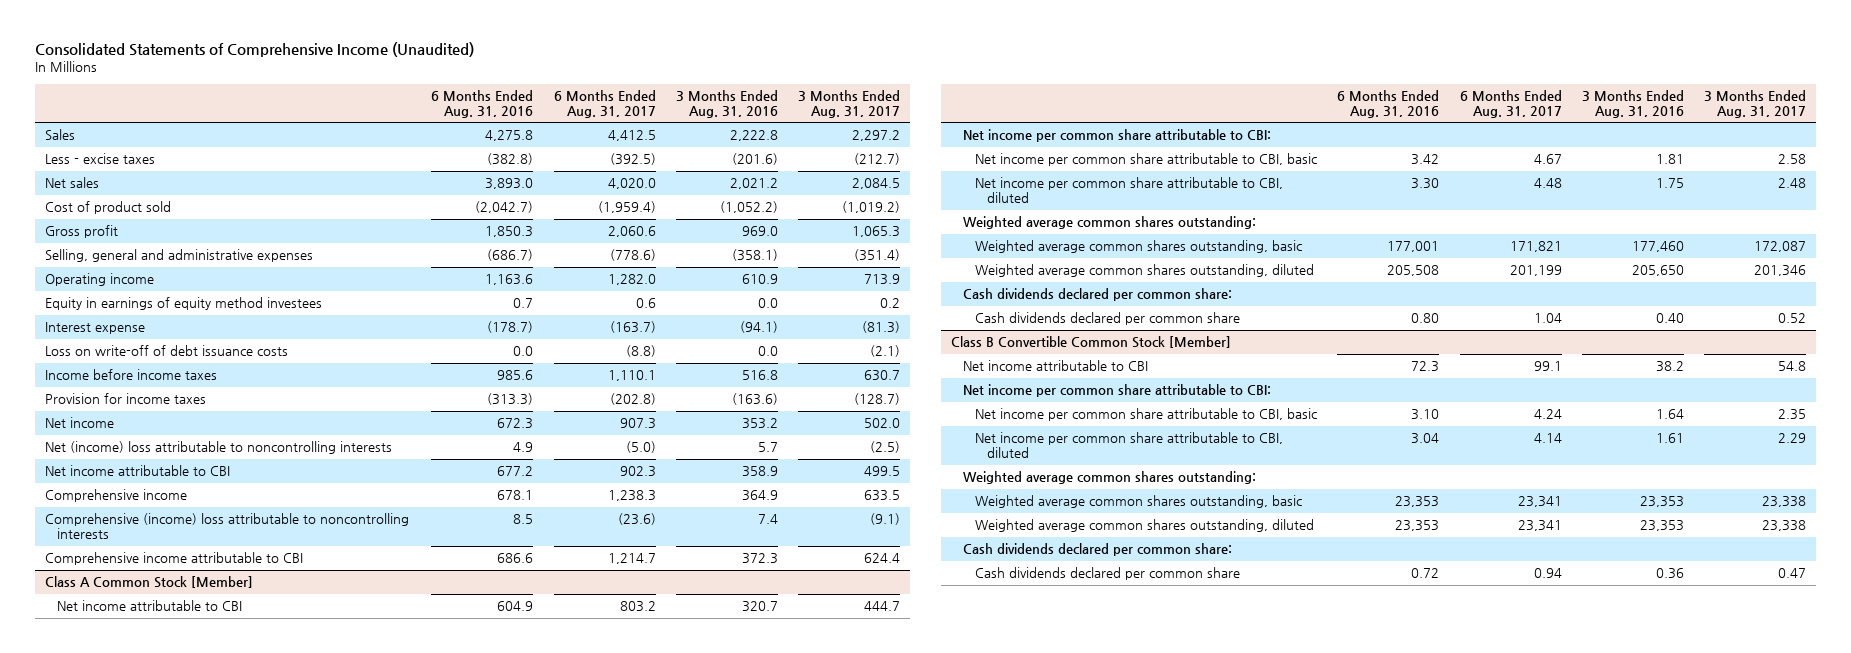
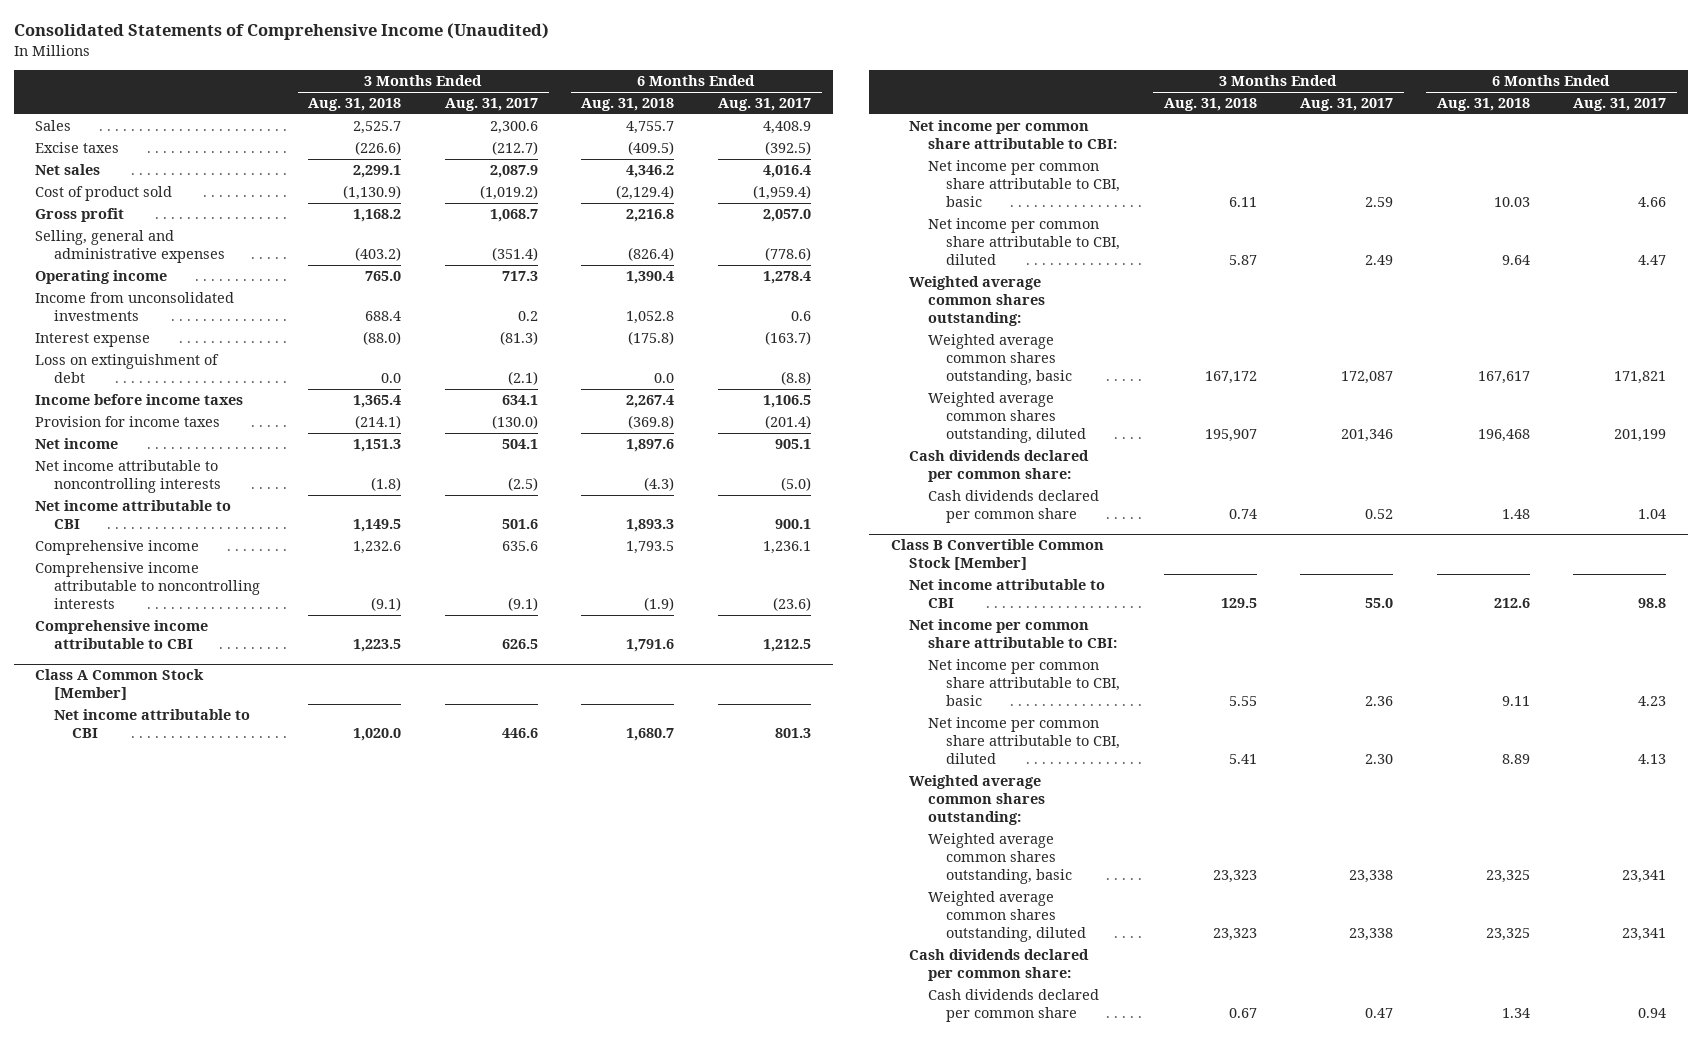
- | 6 Months Ended Aug. 31, 2016 | 6 Months Ended Aug. 31, 2017 | 3 Months Ended Aug. 31, 2016 | 3 Months Ended Aug. 31, 2017
+ | 3 Months Ended Aug. 31, 2018 | 3 Months Ended Aug. 31, 2017 | 6 Months Ended Aug. 31, 2018 | 6 Months Ended Aug. 31, 2017
- Sales | 4,275.8 | 4,412.5 | 2,222.8 | 2,297.2
- Less - excise taxes | (382.8) | (392.5) | (201.6) | (212.7)
- Net sales | 3,893.0 | 4,020.0 | 2,021.2 | 2,084.5
+ Sales | 2,525.7 | 2,300.6 | 4,755.7 | 4,408.9
+ Excise taxes | (226.6) | (212.7) | (409.5) | (392.5)
+ Net sales | 2,299.1 | 2,087.9 | 4,346.2 | 4,016.4
- Gross profit | 1,850.3 | 2,060.6 | 969.0 | 1,065.3
+ Gross profit | 1,168.2 | 1,068.7 | 2,216.8 | 2,057.0
- Operating income | 1,163.6 | 1,282.0 | 610.9 | 713.9
- Equity in earnings of equity method investees | 0.7 | 0.6 | 0.0 | 0.2
+ Operating income | 765.0 | 717.3 | 1,390.4 | 1,278.4
+ Income from unconsolidated investments | 688.4 | 0.2 | 1,052.8 | 0.6
- Loss on write-off of debt issuance costs | 0.0 | (8.8) | 0.0 | (2.1)
- Income before income taxes | 985.6 | 1,110.1 | 516.8 | 630.7
- Provision for income taxes | (313.3) | (202.8) | (163.6) | (128.7)
- Net income | 672.3 | 907.3 | 353.2 | 502.0
- Net (income) loss attributable to noncontrolling interests | 4.9 | (5.0) | 5.7 | (2.5)
- Net income attributable to CBI | 677.2 | 902.3 | 358.9 | 499.5
- Comprehensive income | 678.1 | 1,238.3 | 364.9 | 633.5
- Comprehensive (income) loss attributable to noncontrolling interests | 8.5 | (23.6) | 7.4 | (9.1)
- Comprehensive income attributable to CBI | 686.6 | 1,214.7 | 372.3 | 624.4
+ Loss on extinguishment of debt | 0.0 | (2.1) | 0.0 | (8.8)
+ Income before income taxes | 1,365.4 | 634.1 | 2,267.4 | 1,106.5
+ Provision for income taxes | (214.1) | (130.0) | (369.8) | (201.4)
+ Net income | 1,151.3 | 504.1 | 1,897.6 | 905.1
+ Net income attributable to noncontrolling interests | (1.8) | (2.5) | (4.3) | (5.0)
+ Net income attributable to CBI | 1,149.5 | 501.6 | 1,893.3 | 900.1
+ Comprehensive income | 1,232.6 | 635.6 | 1,793.5 | 1,236.1
+ Comprehensive income attributable to noncontrolling interests | (9.1) | (9.1) | (1.9) | (23.6)
+ Comprehensive income attributable to CBI | 1,223.5 | 626.5 | 1,791.6 | 1,212.5
@ Class A Common Stock [Member]
- Net income attributable to CBI | 604.9 | 803.2 | 320.7 | 444.7
+ Net income attributable to CBI | 1,020.0 | 446.6 | 1,680.7 | 801.3
- Net income per common share attributable to CBI, basic | 3.42 | 4.67 | 1.81 | 2.58
- Net income per common share attributable to CBI, diluted | 3.30 | 4.48 | 1.75 | 2.48
+ Net income per common share attributable to CBI, basic | 6.11 | 2.59 | 10.03 | 4.66
+ Net income per common share attributable to CBI, diluted | 5.87 | 2.49 | 9.64 | 4.47
@ Class B Convertible Common Stock [Member]
- Net income attributable to CBI | 72.3 | 99.1 | 38.2 | 54.8
+ Net income attributable to CBI | 129.5 | 55.0 | 212.6 | 98.8
- Net income per common share attributable to CBI, basic | 3.10 | 4.24 | 1.64 | 2.35
- Net income per common share attributable to CBI, diluted | 3.04 | 4.14 | 1.61 | 2.29
+ Net income per common share attributable to CBI, basic | 5.55 | 2.36 | 9.11 | 4.23
+ Net income per common share attributable to CBI, diluted | 5.41 | 2.30 | 8.89 | 4.13

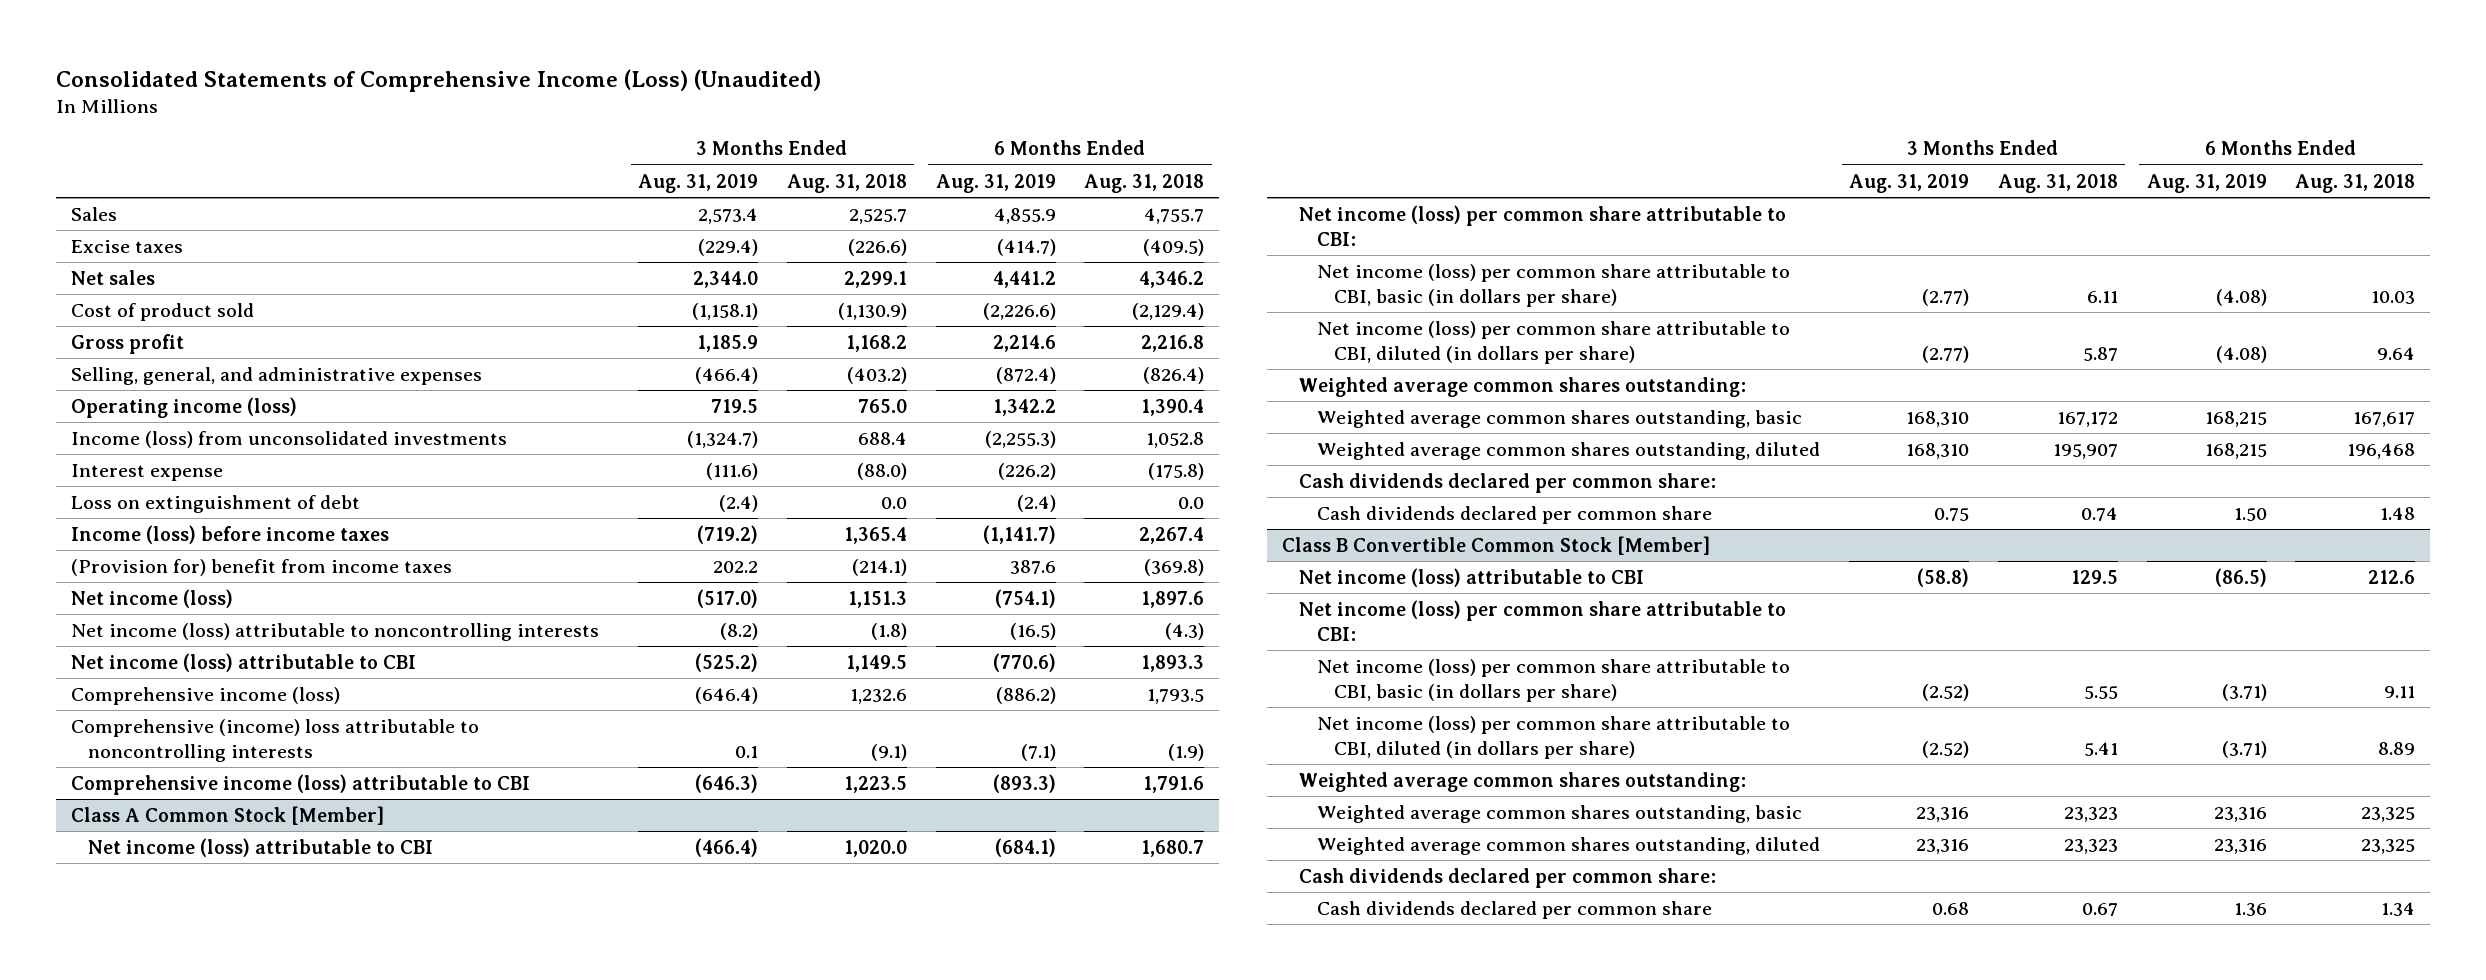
- Consolidated Statements of Comprehensive Income (Unaudited)
+ Consolidated Statements of Comprehensive Income (Loss) (Unaudited)
- | 3 Months Ended Aug. 31, 2018 | 3 Months Ended Aug. 31, 2017 | 6 Months Ended Aug. 31, 2018 | 6 Months Ended Aug. 31, 2017
+ | 3 Months Ended Aug. 31, 2019 | 3 Months Ended Aug. 31, 2018 | 6 Months Ended Aug. 31, 2019 | 6 Months Ended Aug. 31, 2018
- Selling, general and administrative expenses | (403.2) | (351.4) | (826.4) | (778.6)
- Operating income | 765.0 | 717.3 | 1,390.4 | 1,278.4
- Income from unconsolidated investments | 688.4 | 0.2 | 1,052.8 | 0.6
+ Selling, general, and administrative expenses | (466.4) | (403.2) | (872.4) | (826.4)
+ Operating income (loss) | 719.5 | 765.0 | 1,342.2 | 1,390.4
+ Income (loss) from unconsolidated investments | (1,324.7) | 688.4 | (2,255.3) | 1,052.8
- Income before income taxes | 1,365.4 | 634.1 | 2,267.4 | 1,106.5
- Provision for income taxes | (214.1) | (130.0) | (369.8) | (201.4)
- Net income | 1,151.3 | 504.1 | 1,897.6 | 905.1
- Net income attributable to noncontrolling interests | (1.8) | (2.5) | (4.3) | (5.0)
- Net income attributable to CBI | 1,149.5 | 501.6 | 1,893.3 | 900.1
- Comprehensive income | 1,232.6 | 635.6 | 1,793.5 | 1,236.1
- Comprehensive income attributable to noncontrolling interests | (9.1) | (9.1) | (1.9) | (23.6)
- Comprehensive income attributable to CBI | 1,223.5 | 626.5 | 1,791.6 | 1,212.5
+ Income (loss) before income taxes | (719.2) | 1,365.4 | (1,141.7) | 2,267.4
+ (Provision for) benefit from income taxes | 202.2 | (214.1) | 387.6 | (369.8)
+ Net income (loss) | (517.0) | 1,151.3 | (754.1) | 1,897.6
+ Net income (loss) attributable to noncontrolling interests | (8.2) | (1.8) | (16.5) | (4.3)
+ Net income (loss) attributable to CBI | (525.2) | 1,149.5 | (770.6) | 1,893.3
+ Comprehensive income (loss) | (646.4) | 1,232.6 | (886.2) | 1,793.5
+ Comprehensive (income) loss attributable to noncontrolling interests | 0.1 | (9.1) | (7.1) | (1.9)
+ Comprehensive income (loss) attributable to CBI | (646.3) | 1,223.5 | (893.3) | 1,791.6
@ Class A Common Stock [Member]
- Net income attributable to CBI | 1,020.0 | 446.6 | 1,680.7 | 801.3
- Net income per common share attributable to CBI:
- Net income per common share attributable to CBI, basic | 6.11 | 2.59 | 10.03 | 4.66
- Net income per common share attributable to CBI, diluted | 5.87 | 2.49 | 9.64 | 4.47
+ Net income (loss) attributable to CBI | (466.4) | 1,020.0 | (684.1) | 1,680.7
+ Net income (loss) per common share attributable to CBI:
+ Net income (loss) per common share attributable to CBI, basic (in dollars per share) | (2.77) | 6.11 | (4.08) | 10.03
+ Net income (loss) per common share attributable to CBI, diluted (in dollars per share) | (2.77) | 5.87 | (4.08) | 9.64
@ Class B Convertible Common Stock [Member]
- Net income attributable to CBI | 129.5 | 55.0 | 212.6 | 98.8
- Net income per common share attributable to CBI:
- Net income per common share attributable to CBI, basic | 5.55 | 2.36 | 9.11 | 4.23
- Net income per common share attributable to CBI, diluted | 5.41 | 2.30 | 8.89 | 4.13
+ Net income (loss) attributable to CBI | (58.8) | 129.5 | (86.5) | 212.6
+ Net income (loss) per common share attributable to CBI:
+ Net income (loss) per common share attributable to CBI, basic (in dollars per share) | (2.52) | 5.55 | (3.71) | 9.11
+ Net income (loss) per common share attributable to CBI, diluted (in dollars per share) | (2.52) | 5.41 | (3.71) | 8.89

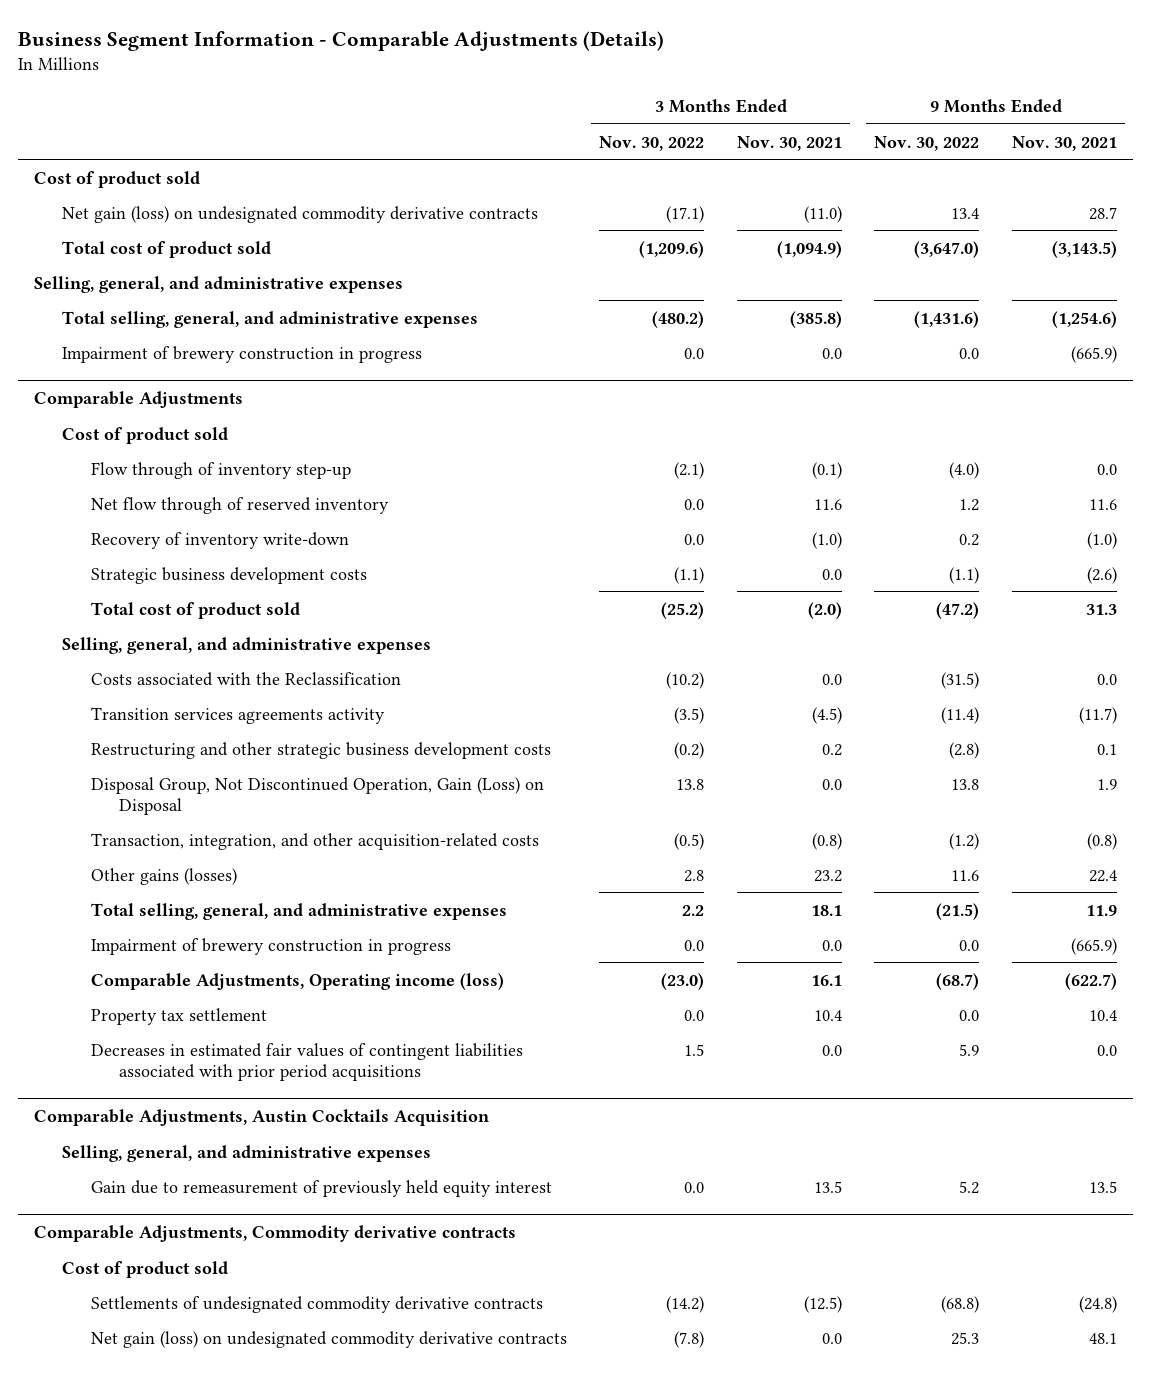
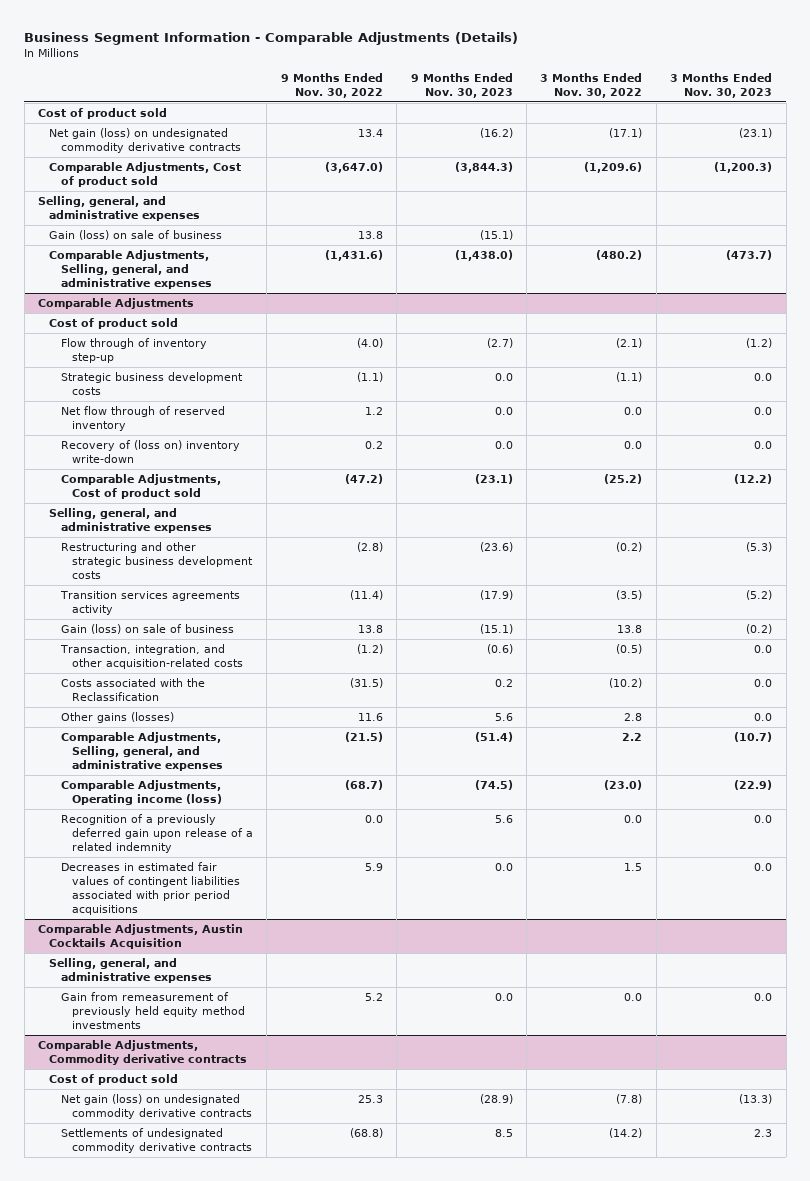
- | 3 Months Ended Nov. 30, 2022 | 3 Months Ended Nov. 30, 2021 | 9 Months Ended Nov. 30, 2022 | 9 Months Ended Nov. 30, 2021
+ | 9 Months Ended Nov. 30, 2022 | 9 Months Ended Nov. 30, 2023 | 3 Months Ended Nov. 30, 2022 | 3 Months Ended Nov. 30, 2023
- Total cost of product sold | (1,209.6) | (1,094.9) | (3,647.0) | (3,143.5)
+ Comparable Adjustments, Cost of product sold | (3,647.0) | (3,844.3) | (1,209.6) | (1,200.3)
- Total selling, general, and administrative expenses | (480.2) | (385.8) | (1,431.6) | (1,254.6)
- Impairment of brewery construction in progress | 0.0 | 0.0 | 0.0 | (665.9)
+ Gain (loss) on sale of business | 13.8 | (15.1) | |
+ Comparable Adjustments, Selling, general, and administrative expenses | (1,431.6) | (1,438.0) | (480.2) | (473.7)
@ Comparable Adjustments
- Recovery of inventory write-down | 0.0 | (1.0) | 0.2 | (1.0)
- Total cost of product sold | (25.2) | (2.0) | (47.2) | 31.3
moved down: Net flow through of reserved inventory | 1.2 | 0.0 | 0.0 | 0.0
+ Recovery of (loss on) inventory write-down | 0.2 | 0.0 | 0.0 | 0.0
+ Comparable Adjustments, Cost of product sold | (47.2) | (23.1) | (25.2) | (12.2)
- Disposal Group, Not Discontinued Operation, Gain (Loss) on Disposal | 13.8 | 0.0 | 13.8 | 1.9
moved down: Transition services agreements activity | (11.4) | (17.9) | (3.5) | (5.2)
+ Gain (loss) on sale of business | 13.8 | (15.1) | 13.8 | (0.2)
moved down: Costs associated with the Reclassification | (31.5) | 0.2 | (10.2) | 0.0
- Total selling, general, and administrative expenses | 2.2 | 18.1 | (21.5) | 11.9
- Impairment of brewery construction in progress | 0.0 | 0.0 | 0.0 | (665.9)
+ Comparable Adjustments, Selling, general, and administrative expenses | (21.5) | (51.4) | 2.2 | (10.7)
- Property tax settlement | 0.0 | 10.4 | 0.0 | 10.4
+ Recognition of a previously deferred gain upon release of a related indemnity | 0.0 | 5.6 | 0.0 | 0.0
@ Comparable Adjustments, Austin Cocktails Acquisition
- Gain due to remeasurement of previously held equity interest | 0.0 | 13.5 | 5.2 | 13.5
+ Gain from remeasurement of previously held equity method investments | 5.2 | 0.0 | 0.0 | 0.0
@ Comparable Adjustments, Commodity derivative contracts
moved down: Settlements of undesignated commodity derivative contracts | (68.8) | 8.5 | (14.2) | 2.3

